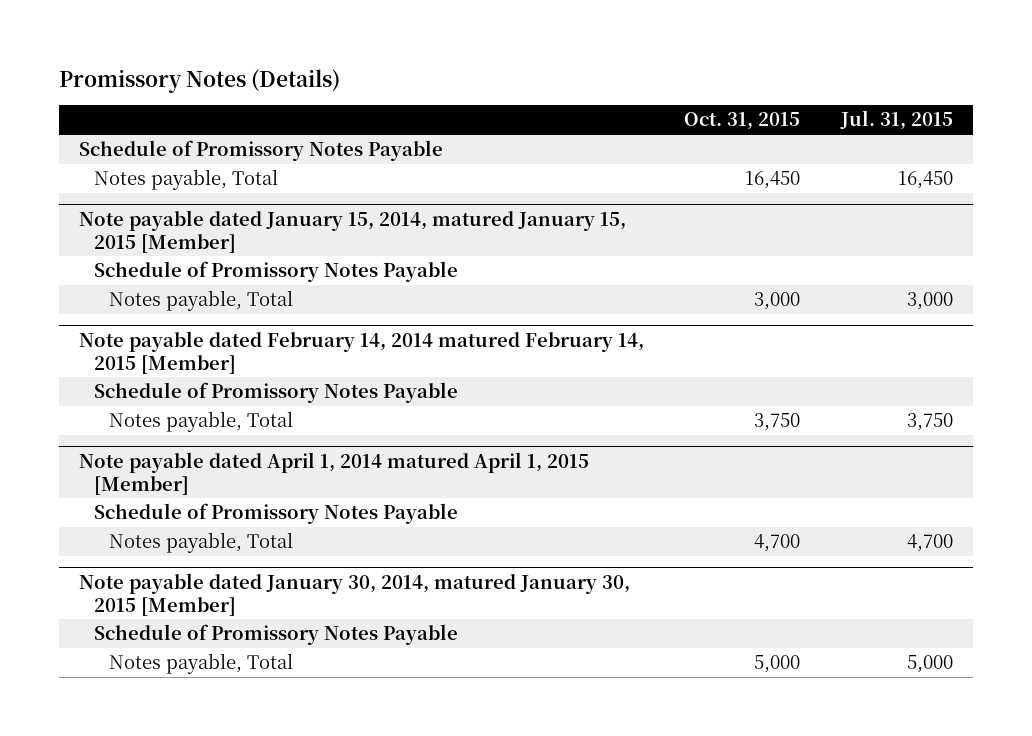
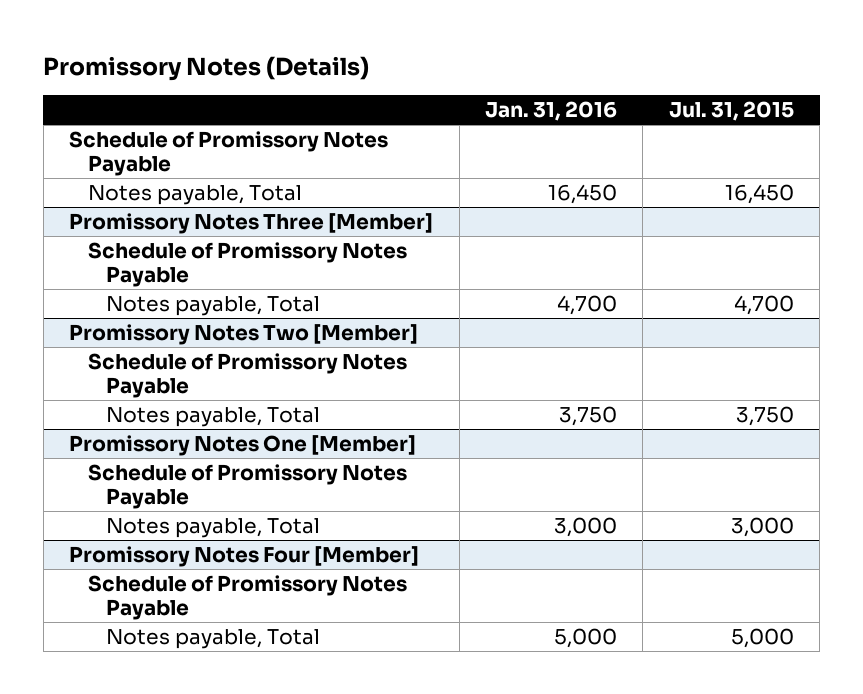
- | Oct. 31, 2015 | Jul. 31, 2015
+ | Jan. 31, 2016 | Jul. 31, 2015
- Note payable dated January 15, 2014, matured January 15, 2015 [Member]
+ Promissory Notes Three [Member]
- Notes payable, Total | 3,000 | 3,000
- Note payable dated February 14, 2014 matured February 14, 2015 [Member]
+ Notes payable, Total | 4,700 | 4,700
+ Promissory Notes Two [Member]
- Note payable dated April 1, 2014 matured April 1, 2015 [Member]
+ Promissory Notes One [Member]
- Notes payable, Total | 4,700 | 4,700
- Note payable dated January 30, 2014, matured January 30, 2015 [Member]
+ Notes payable, Total | 3,000 | 3,000
+ Promissory Notes Four [Member]

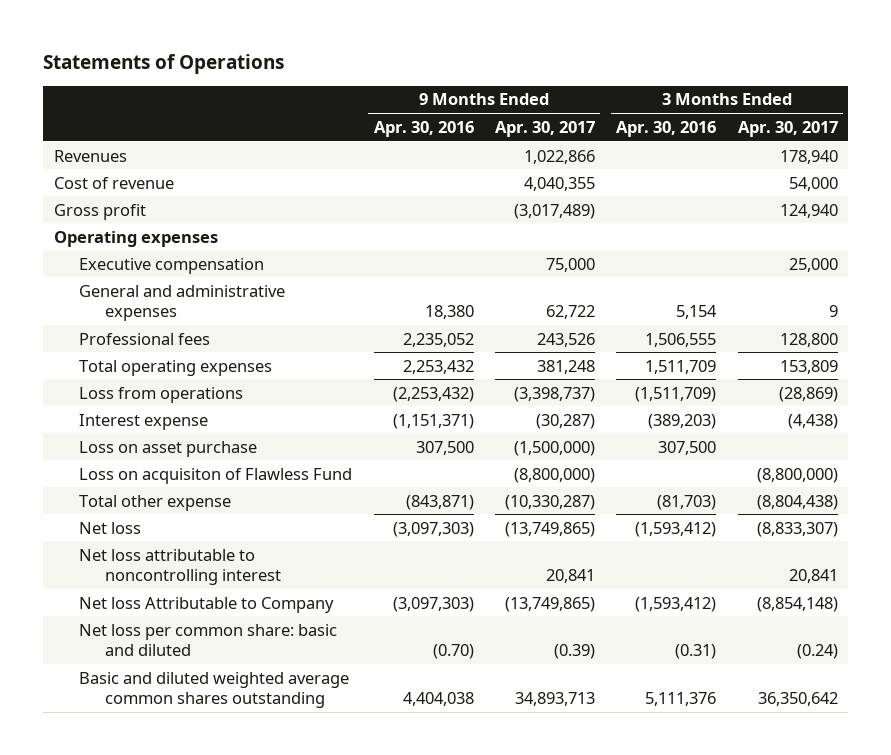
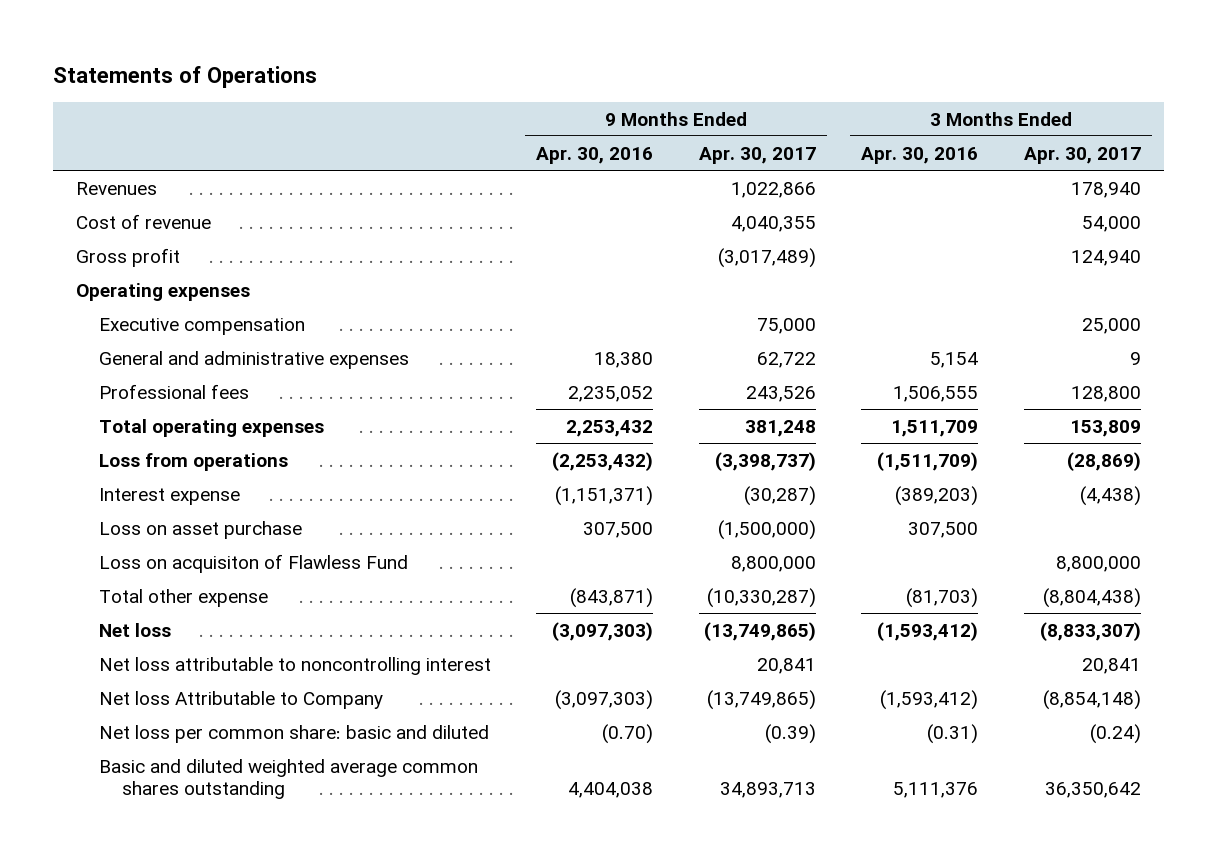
- Loss on acquisiton of Flawless Fund | | (8,800,000) | | (8,800,000)
+ Loss on acquisiton of Flawless Fund | | 8,800,000 | | 8,800,000

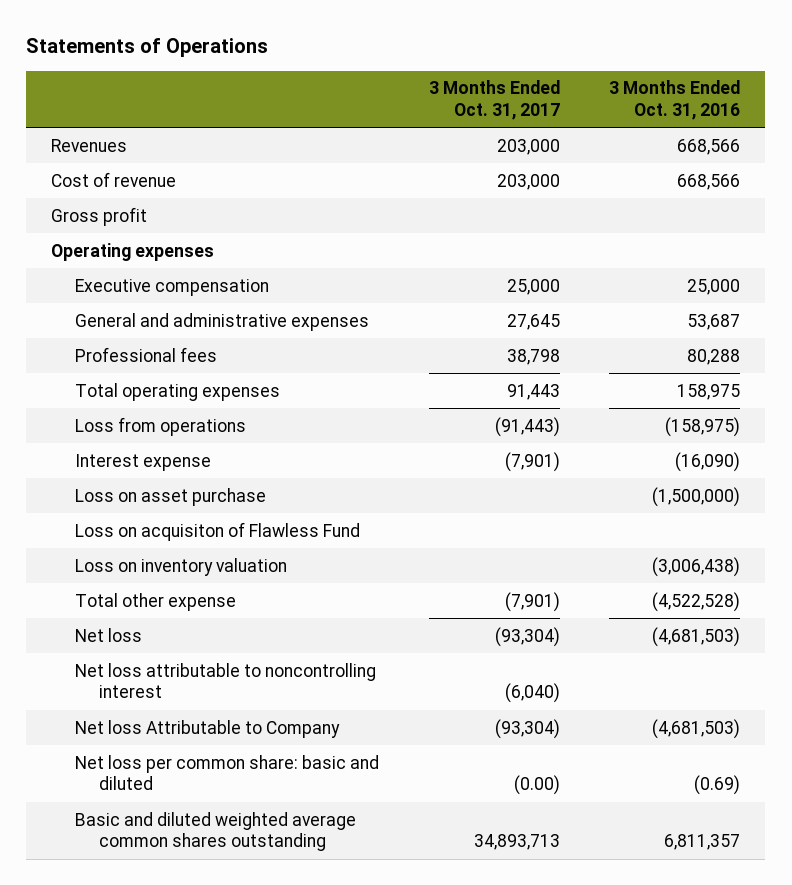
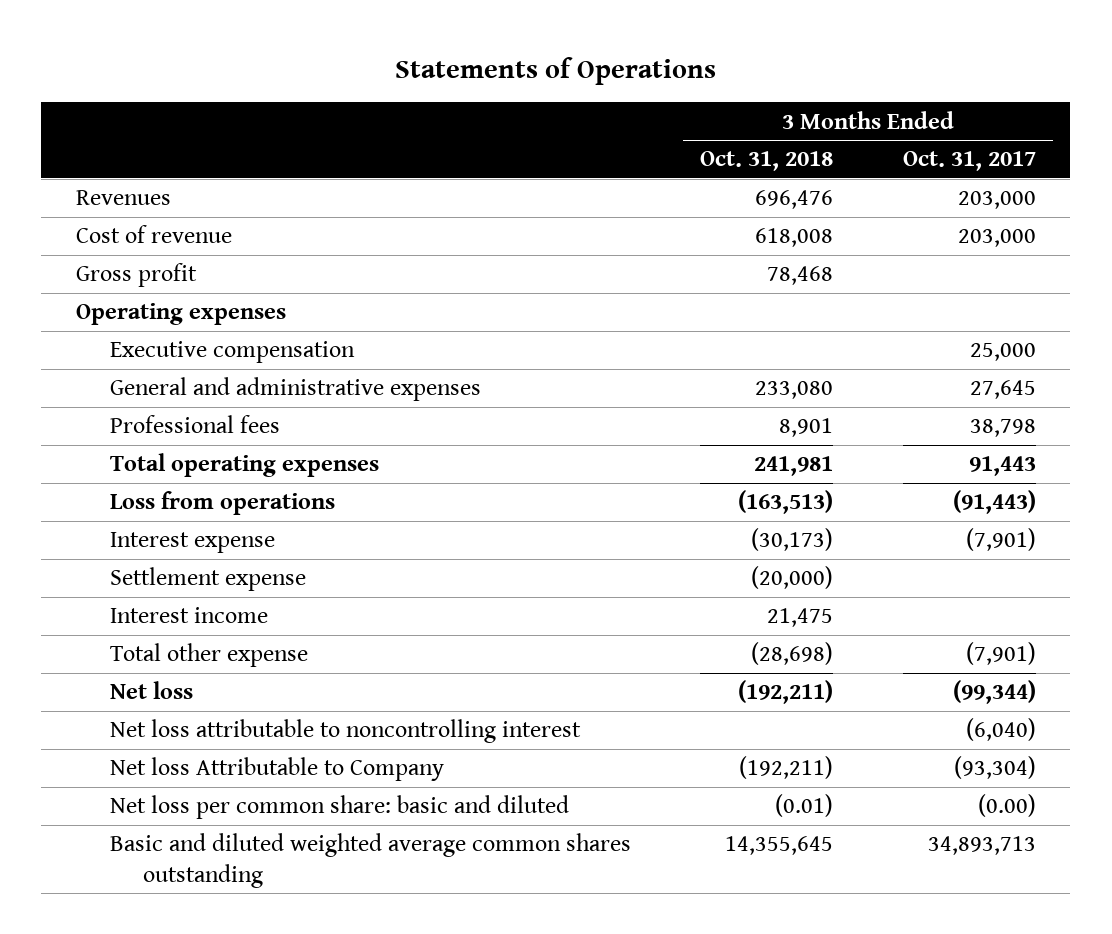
- | 3 Months Ended Oct. 31, 2017 | 3 Months Ended Oct. 31, 2016
+ | 3 Months Ended Oct. 31, 2018 | 3 Months Ended Oct. 31, 2017
- Loss on asset purchase | | (1,500,000)
- Loss on acquisiton of Flawless Fund
- Loss on inventory valuation | | (3,006,438)
+ Settlement expense | (20,000) |
+ Interest income | 21,475 |
- Net loss | (93,304) | (4,681,503)
+ Net loss | (192,211) | (99,344)

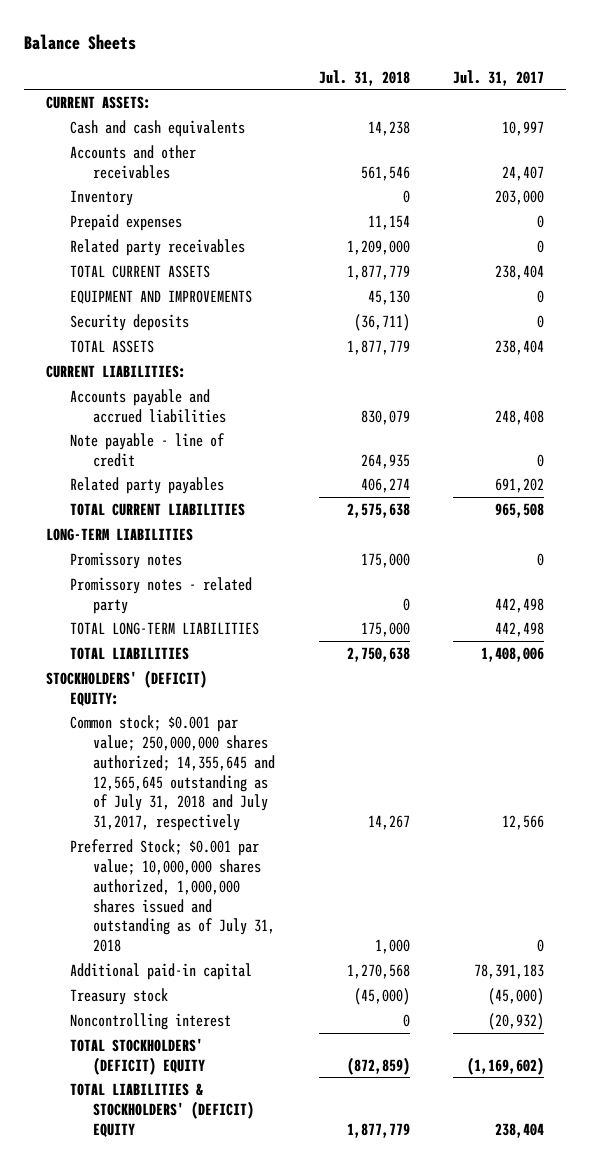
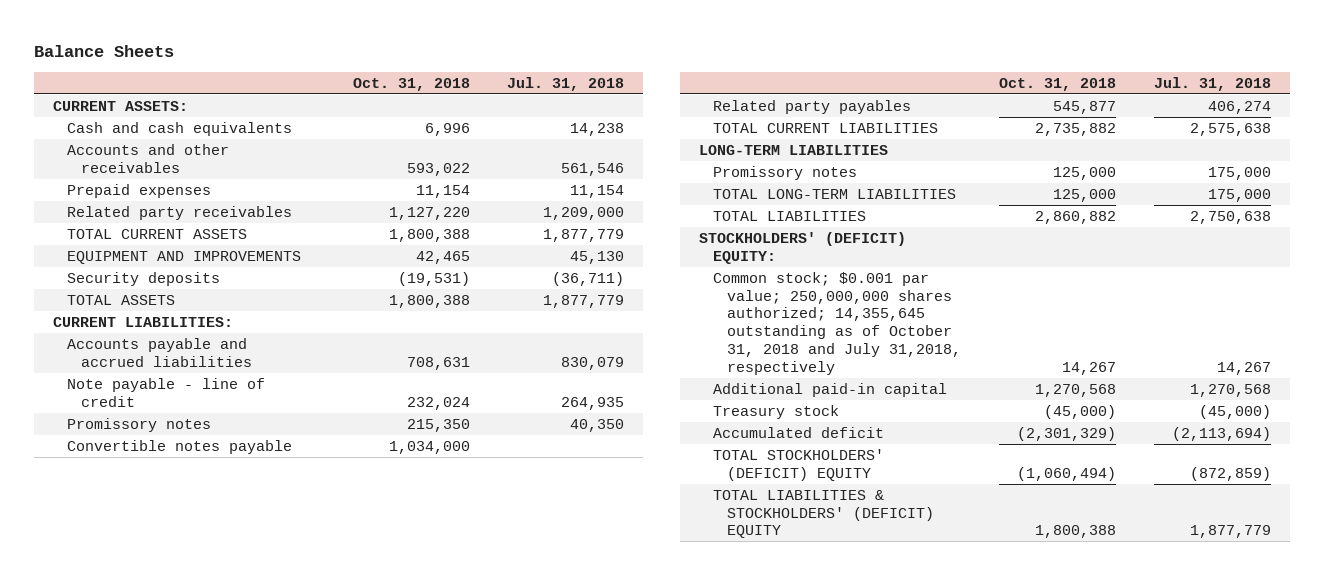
- | Jul. 31, 2018 | Jul. 31, 2017
+ | Oct. 31, 2018 | Jul. 31, 2018
- Inventory | 0 | 203,000
+ Promissory notes | 215,350 | 40,350
+ Convertible notes payable | 1,034,000 |
- Promissory notes - related party | 0 | 442,498
- Common stock; $0.001 par value; 250,000,000 shares authorized; 14,355,645 and 12,565,645 outstanding as of July 31, 2018 and July 31,2017, respectively | 14,267 | 12,566
- Preferred Stock; $0.001 par value; 10,000,000 shares authorized, 1,000,000 shares issued and outstanding as of July 31, 2018 | 1,000 | 0
+ Common stock; $0.001 par value; 250,000,000 shares authorized; 14,355,645 outstanding as of October 31, 2018 and July 31,2018, respectively | 14,267 | 14,267
- Noncontrolling interest | 0 | (20,932)
+ Accumulated deficit | (2,301,329) | (2,113,694)

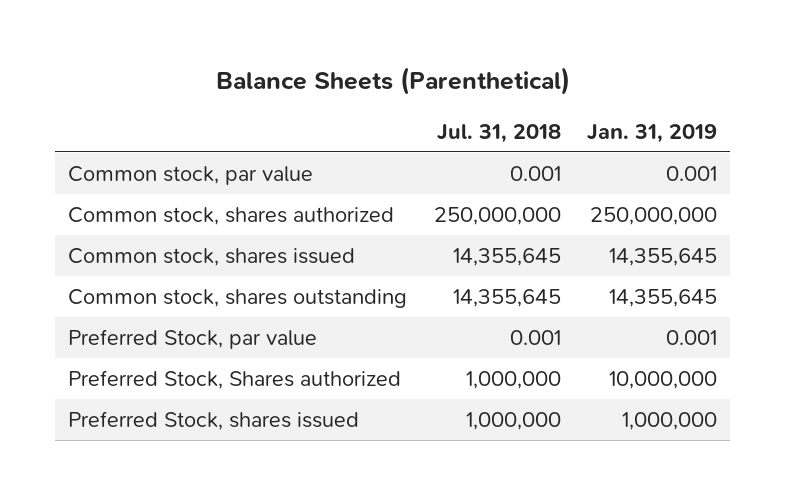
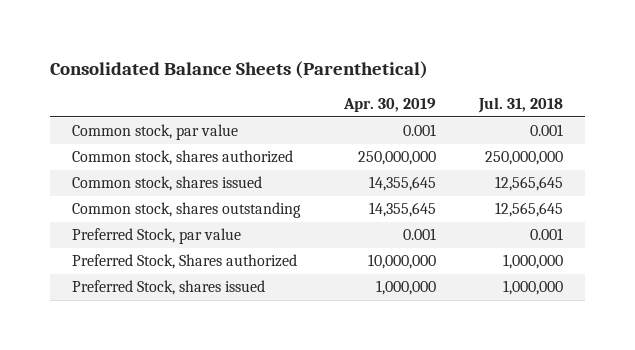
- Balance Sheets (Parenthetical)
+ Consolidated Balance Sheets (Parenthetical)
- | Jul. 31, 2018 | Jan. 31, 2019
+ | Apr. 30, 2019 | Jul. 31, 2018
- Common stock, shares issued | 14,355,645 | 14,355,645
- Common stock, shares outstanding | 14,355,645 | 14,355,645
+ Common stock, shares issued | 14,355,645 | 12,565,645
+ Common stock, shares outstanding | 14,355,645 | 12,565,645

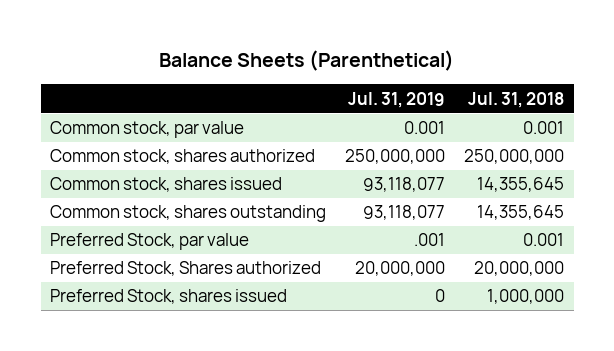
- Consolidated Balance Sheets (Parenthetical)
+ Balance Sheets (Parenthetical)
- | Apr. 30, 2019 | Jul. 31, 2018
+ | Jul. 31, 2019 | Jul. 31, 2018
- Common stock, shares issued | 14,355,645 | 12,565,645
- Common stock, shares outstanding | 14,355,645 | 12,565,645
+ Common stock, shares issued | 93,118,077 | 14,355,645
+ Common stock, shares outstanding | 93,118,077 | 14,355,645
- Preferred Stock, Shares authorized | 10,000,000 | 1,000,000
+ Preferred Stock, Shares authorized | 20,000,000 | 20,000,000

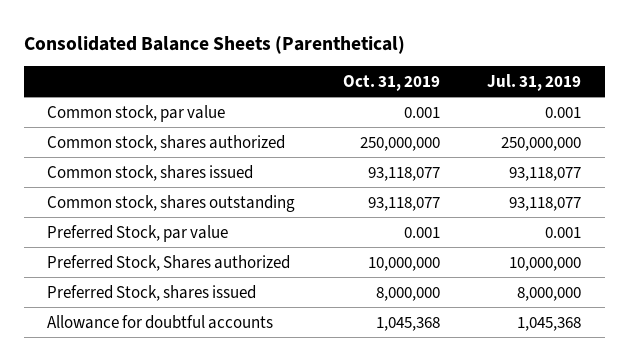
- Balance Sheets (Parenthetical)
+ Consolidated Balance Sheets (Parenthetical)
- | Jul. 31, 2019 | Jul. 31, 2018
+ | Oct. 31, 2019 | Jul. 31, 2019
- Preferred Stock, par value | .001 | 0.001
- Preferred Stock, Shares authorized | 20,000,000 | 20,000,000
- Preferred Stock, shares issued | 0 | 1,000,000
+ Preferred Stock, par value | 0.001 | 0.001
+ Preferred Stock, Shares authorized | 10,000,000 | 10,000,000
+ Preferred Stock, shares issued | 8,000,000 | 8,000,000
+ Allowance for doubtful accounts | 1,045,368 | 1,045,368

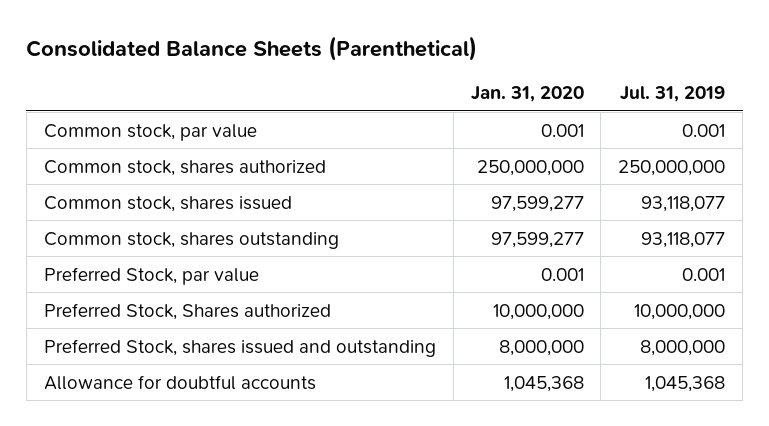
- | Oct. 31, 2019 | Jul. 31, 2019
+ | Jan. 31, 2020 | Jul. 31, 2019
- Preferred Stock, shares issued | 8,000,000 | 8,000,000
+ Preferred Stock, shares issued and outstanding | 8,000,000 | 8,000,000

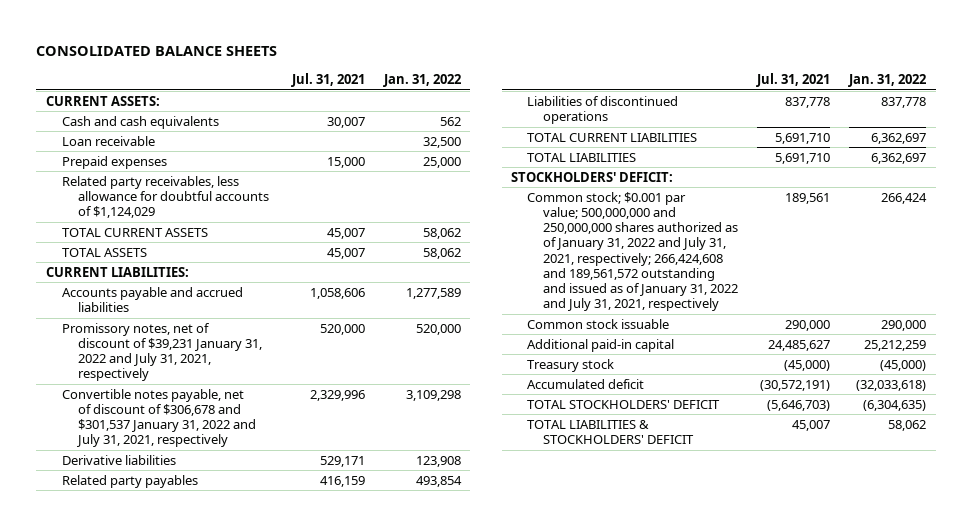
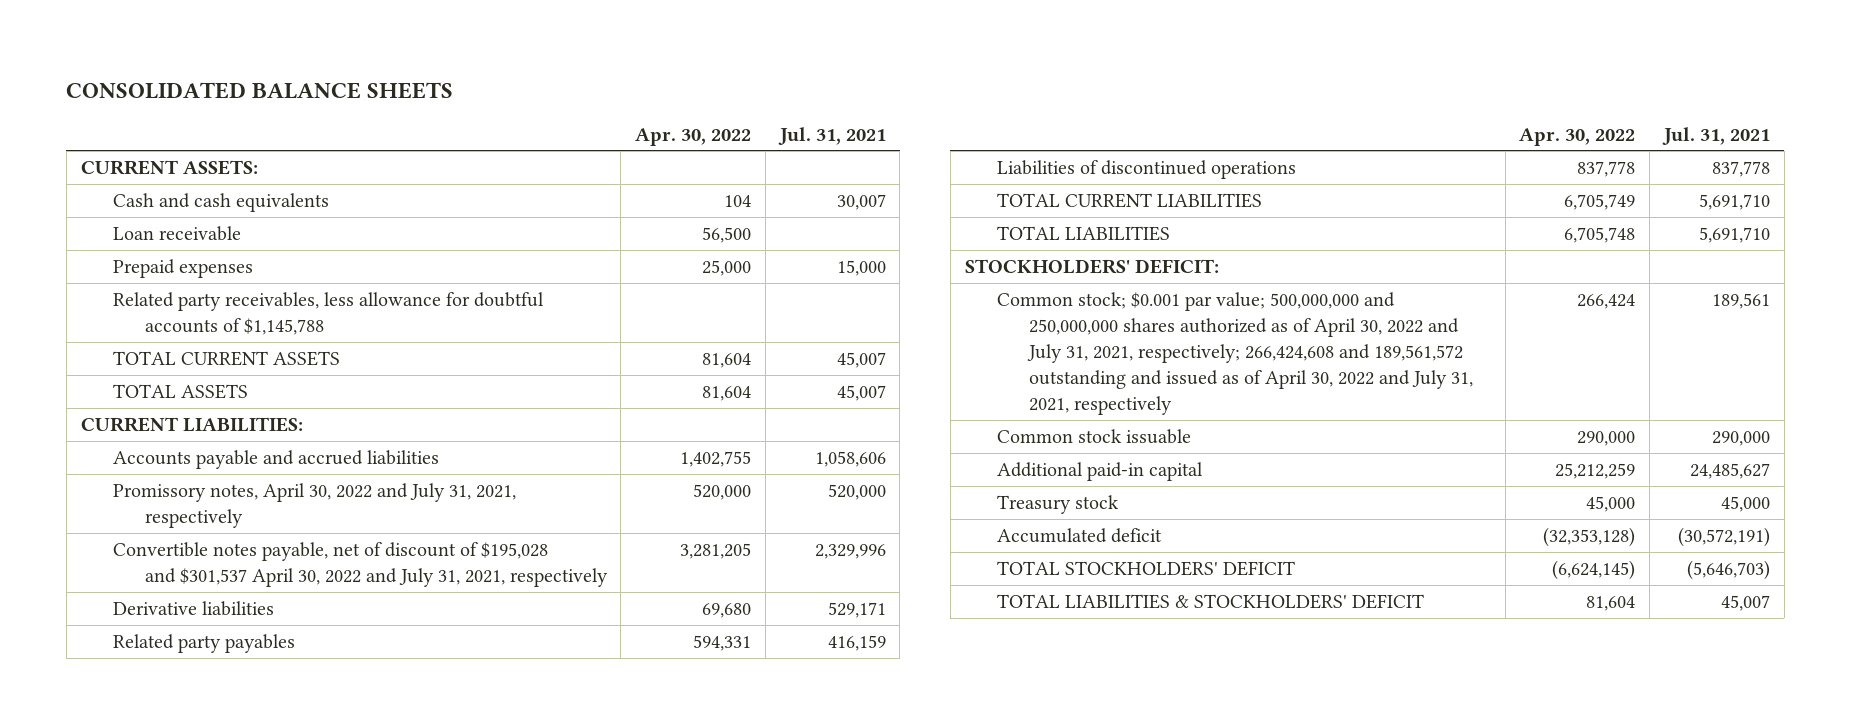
- | Jul. 31, 2021 | Jan. 31, 2022
+ | Apr. 30, 2022 | Jul. 31, 2021
- Related party receivables, less allowance for doubtful accounts of $1,124,029
+ Related party receivables, less allowance for doubtful accounts of $1,145,788
- Promissory notes, net of discount of $39,231 January 31, 2022 and July 31, 2021, respectively | 520,000 | 520,000
- Convertible notes payable, net of discount of $306,678 and $301,537 January 31, 2022 and July 31, 2021, respectively | 2,329,996 | 3,109,298
+ Promissory notes, April 30, 2022 and July 31, 2021, respectively | 520,000 | 520,000
+ Convertible notes payable, net of discount of $195,028 and $301,537 April 30, 2022 and July 31, 2021, respectively | 3,281,205 | 2,329,996
- Common stock; $0.001 par value; 500,000,000 and 250,000,000 shares authorized as of January 31, 2022 and July 31, 2021, respectively; 266,424,608 and 189,561,572 outstanding and issued as of January 31, 2022 and July 31, 2021, respectively | 189,561 | 266,424
+ Common stock; $0.001 par value; 500,000,000 and 250,000,000 shares authorized as of April 30, 2022 and July 31, 2021, respectively; 266,424,608 and 189,561,572 outstanding and issued as of April 30, 2022 and July 31, 2021, respectively | 266,424 | 189,561
- Treasury stock | (45,000) | (45,000)
+ Treasury stock | 45,000 | 45,000

